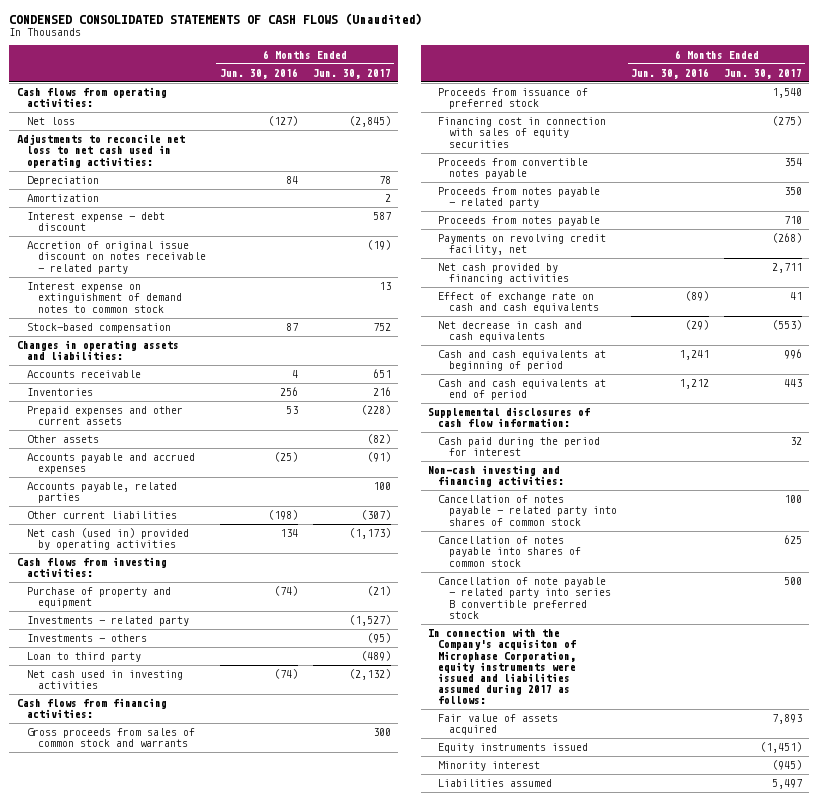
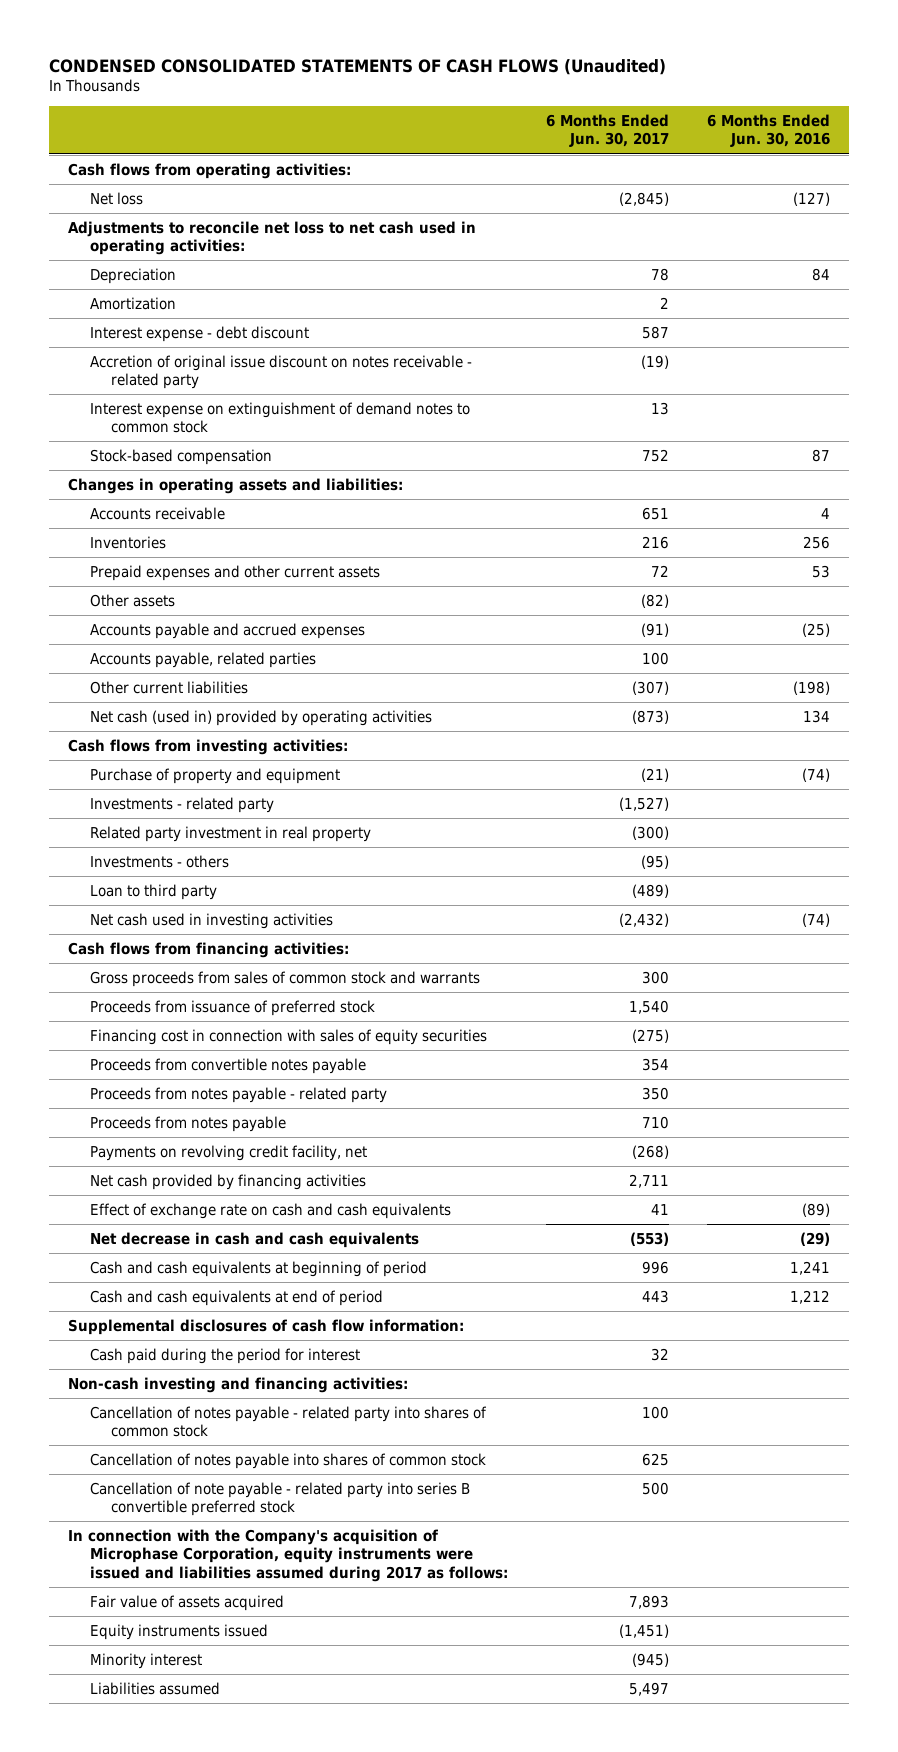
- | 6 Months Ended Jun. 30, 2016 | 6 Months Ended Jun. 30, 2017
+ | 6 Months Ended Jun. 30, 2017 | 6 Months Ended Jun. 30, 2016
- Prepaid expenses and other current assets | 53 | (228)
+ Prepaid expenses and other current assets | 72 | 53
- Net cash (used in) provided by operating activities | 134 | (1,173)
+ Net cash (used in) provided by operating activities | (873) | 134
+ Related party investment in real property | (300) |
- Net cash used in investing activities | (74) | (2,132)
+ Net cash used in investing activities | (2,432) | (74)
- In connection with the Company's acquisiton of Microphase Corporation, equity instruments were issued and liabilities assumed during 2017 as follows:
+ In connection with the Company's acquisition of Microphase Corporation, equity instruments were issued and liabilities assumed during 2017 as follows:

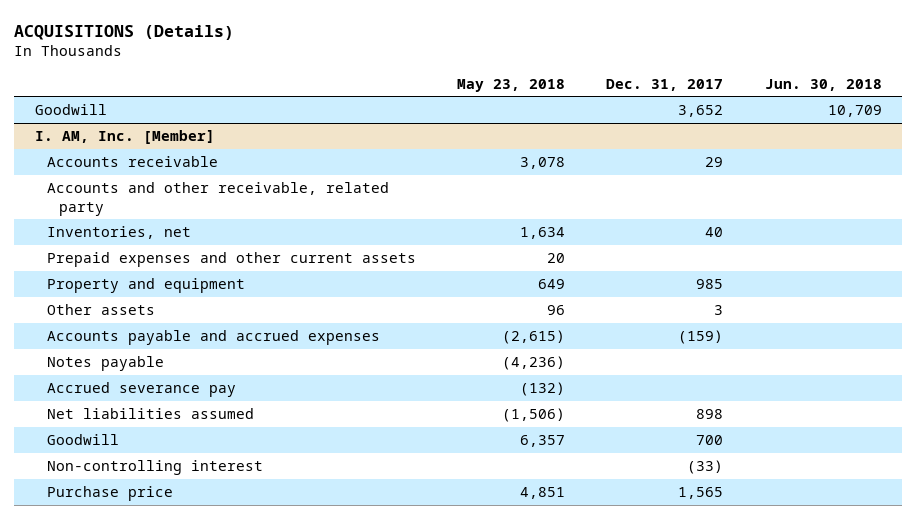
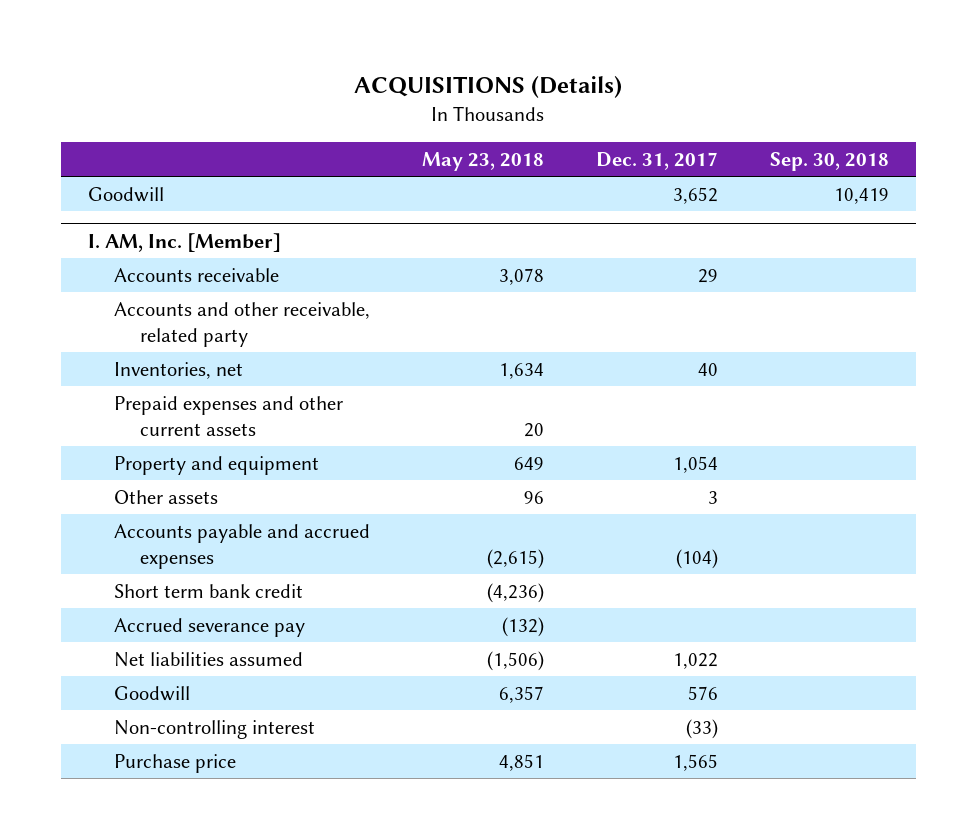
- | May 23, 2018 | Dec. 31, 2017 | Jun. 30, 2018
+ | May 23, 2018 | Dec. 31, 2017 | Sep. 30, 2018
@ I. AM, Inc. [Member]
- Property and equipment | 649 | 985 |
+ Property and equipment | 649 | 1,054 |
- Accounts payable and accrued expenses | (2,615) | (159) |
- Notes payable | (4,236) | |
+ Accounts payable and accrued expenses | (2,615) | (104) |
+ Short term bank credit | (4,236) | |
- Net liabilities assumed | (1,506) | 898 |
- Goodwill | 6,357 | 700 |
+ Net liabilities assumed | (1,506) | 1,022 |
+ Goodwill | 6,357 | 576 |

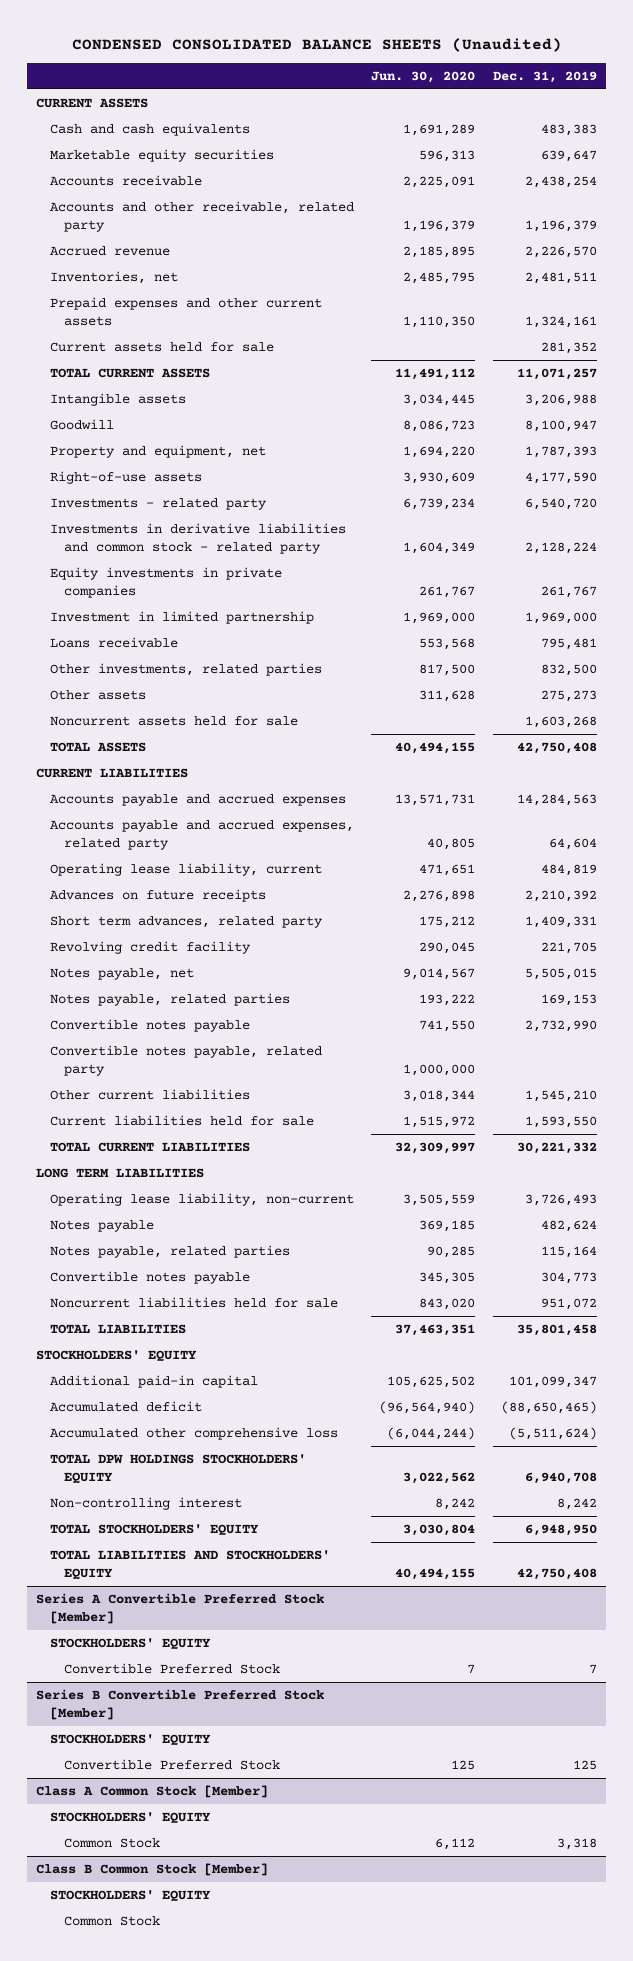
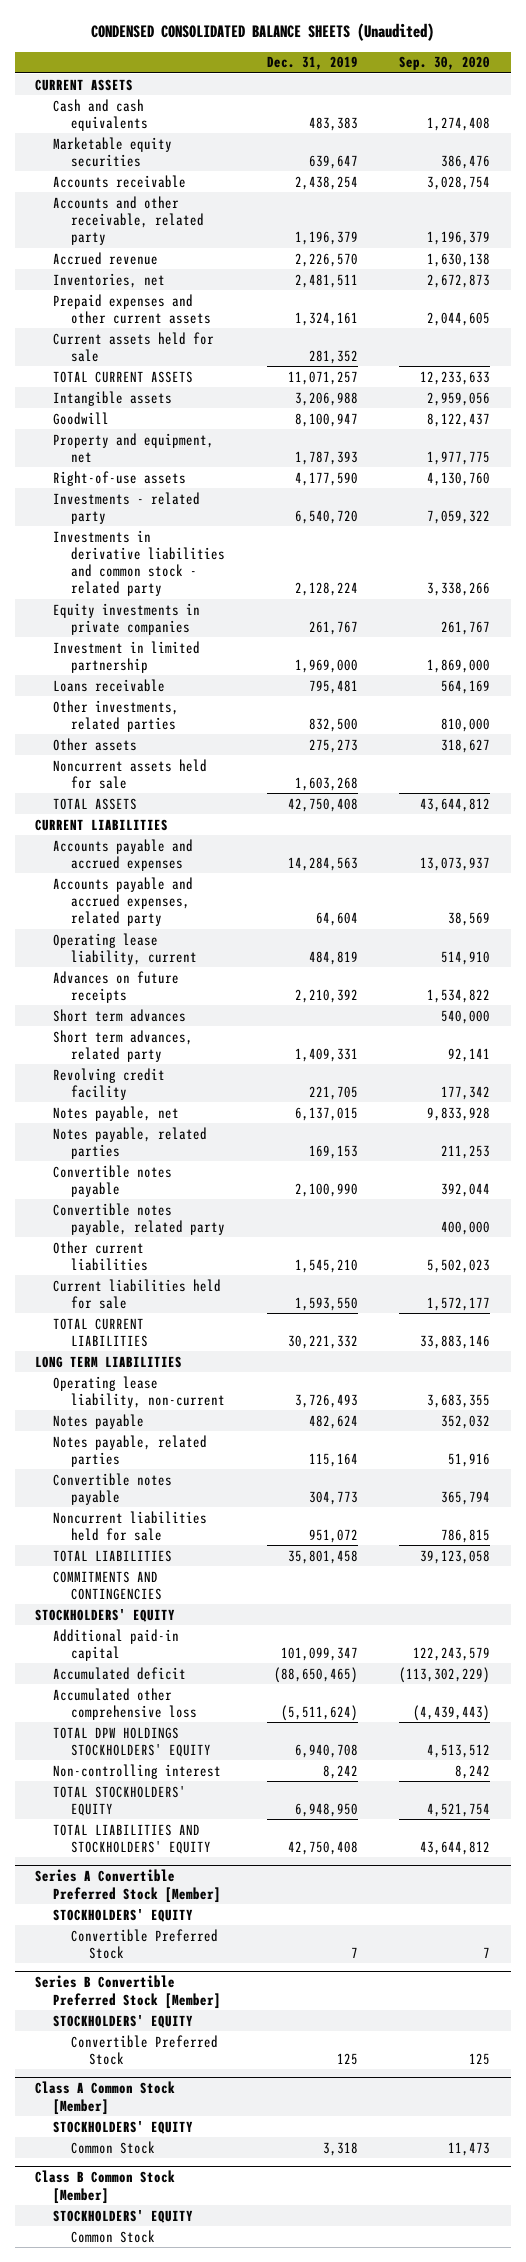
- | Jun. 30, 2020 | Dec. 31, 2019
+ | Dec. 31, 2019 | Sep. 30, 2020
+ Short term advances | | 540,000
- Notes payable, net | 9,014,567 | 5,505,015
+ Notes payable, net | 6,137,015 | 9,833,928
- Convertible notes payable | 741,550 | 2,732,990
+ Convertible notes payable | 2,100,990 | 392,044
+ COMMITMENTS AND CONTINGENCIES

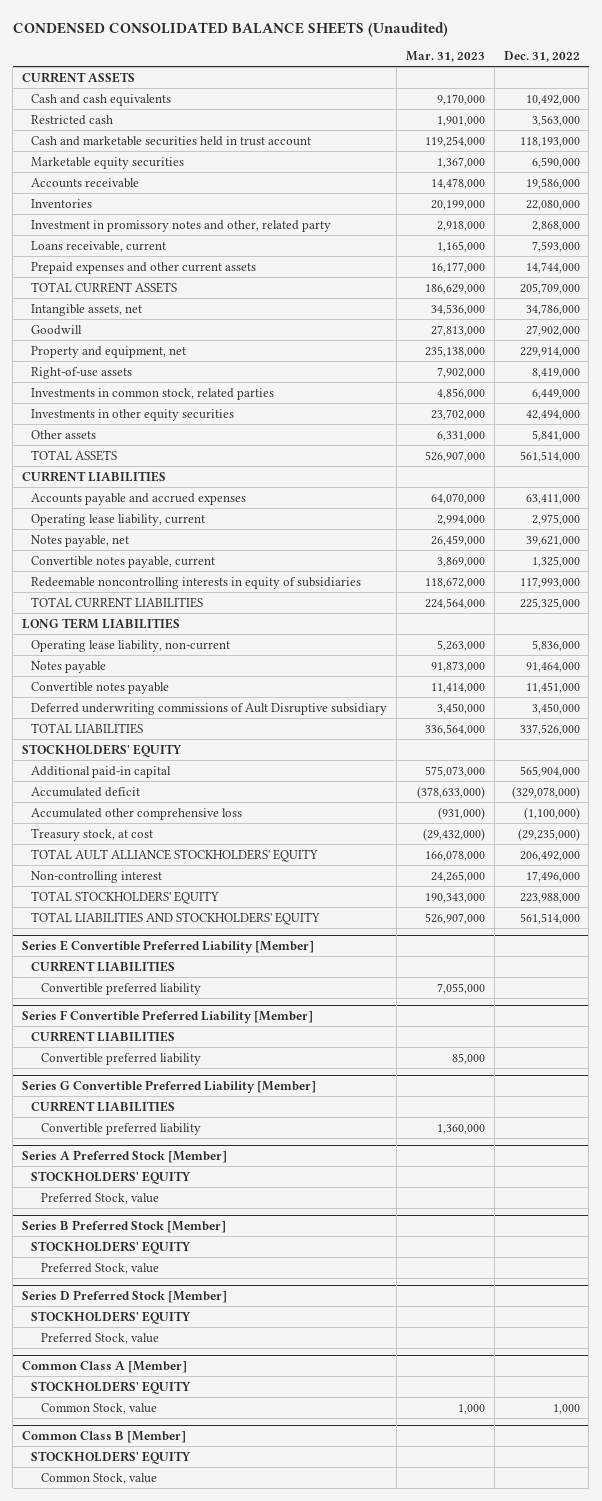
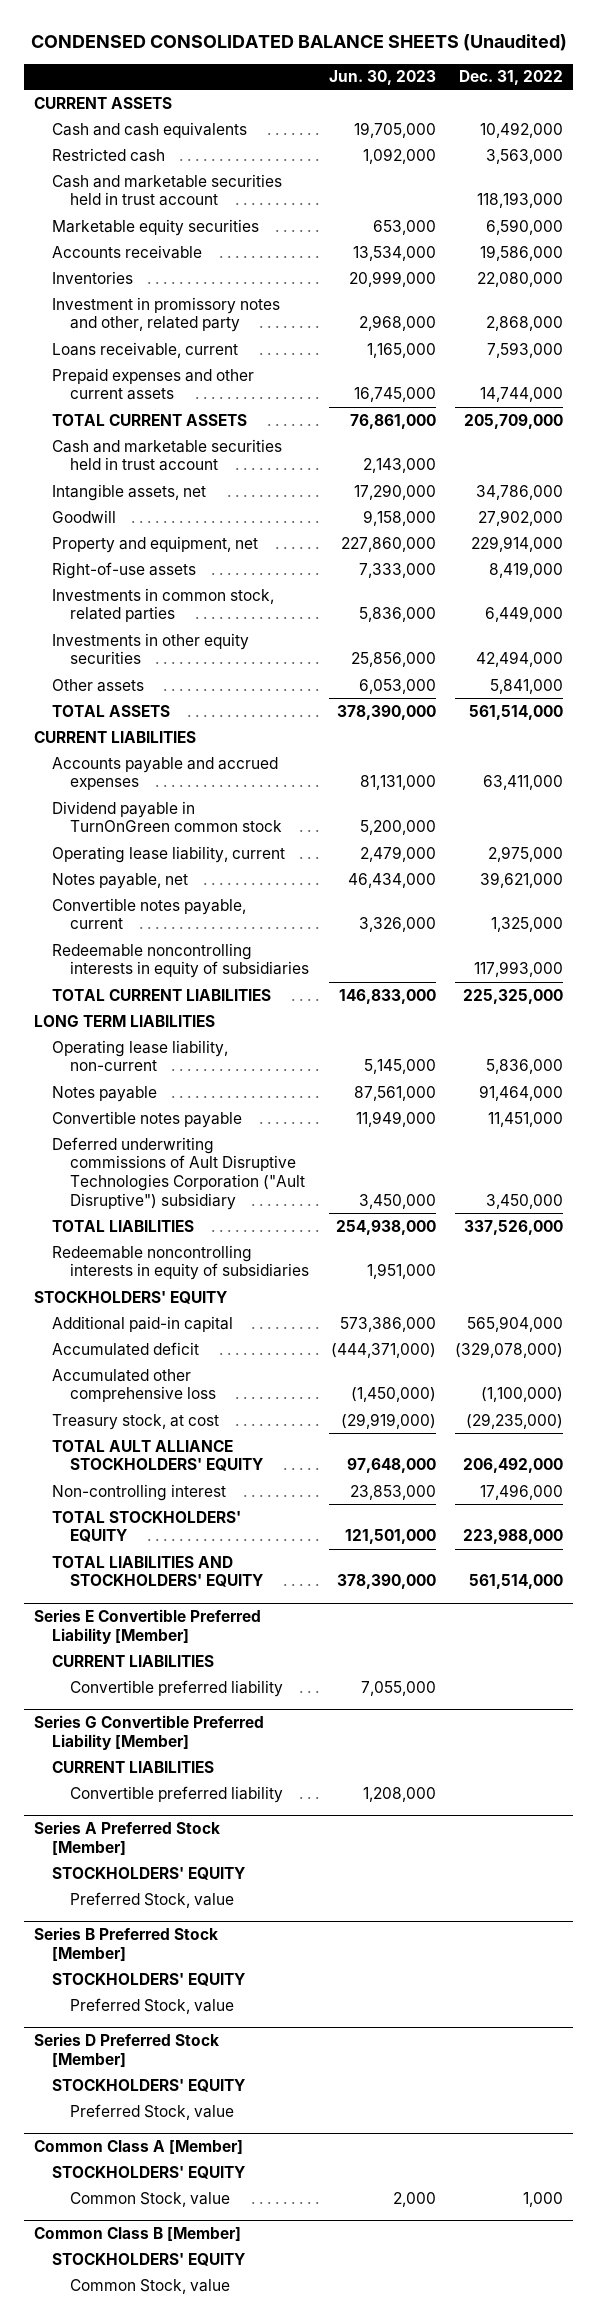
- | Mar. 31, 2023 | Dec. 31, 2022
+ | Jun. 30, 2023 | Dec. 31, 2022
+ Cash and marketable securities held in trust account | 2,143,000 |
+ Dividend payable in TurnOnGreen common stock | 5,200,000 |
- Deferred underwriting commissions of Ault Disruptive subsidiary | 3,450,000 | 3,450,000
+ Deferred underwriting commissions of Ault Disruptive Technologies Corporation ("Ault Disruptive") subsidiary | 3,450,000 | 3,450,000
+ Redeemable noncontrolling interests in equity of subsidiaries | 1,951,000 |
- Series F Convertible Preferred Liability [Member]
- CURRENT LIABILITIES
- Convertible preferred liability | 85,000 |

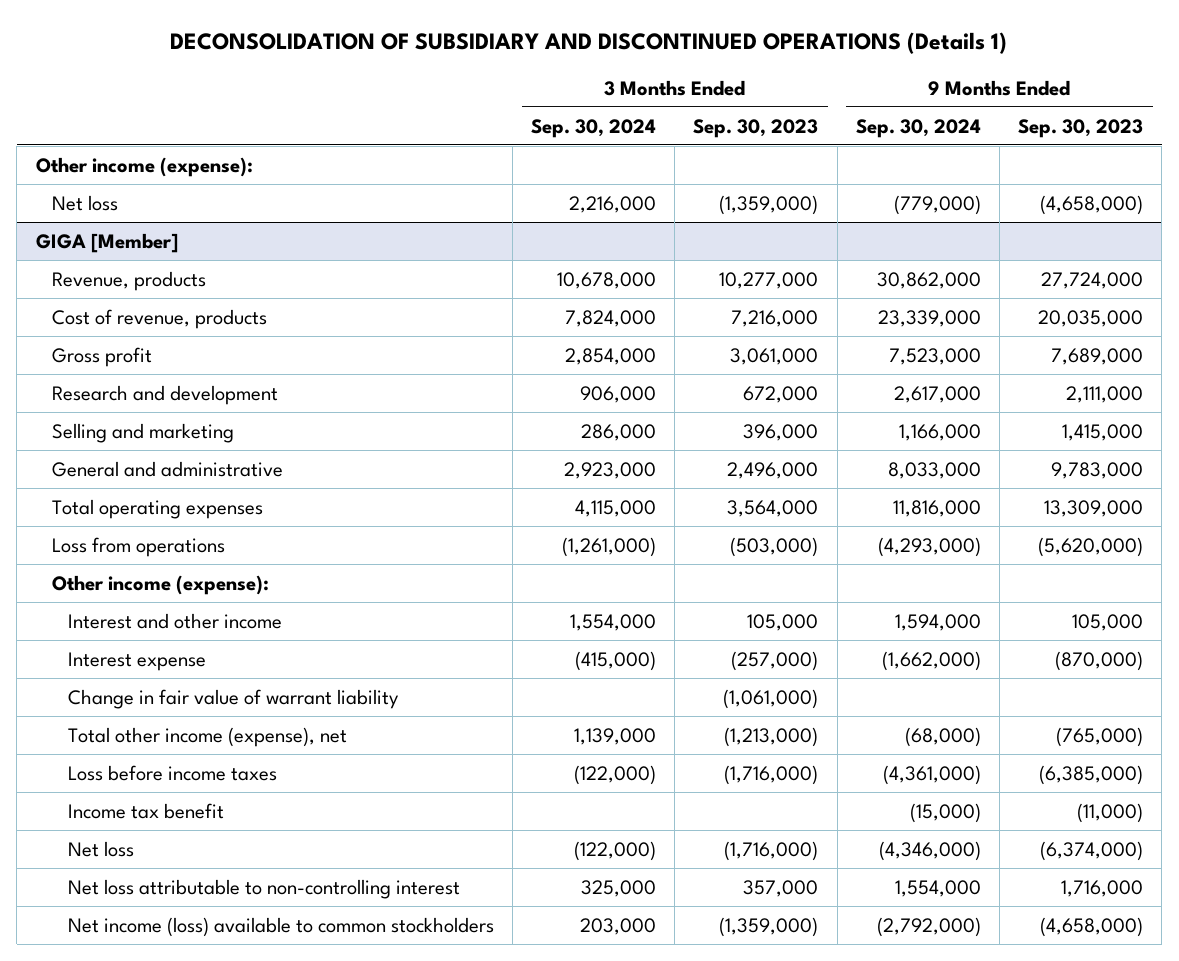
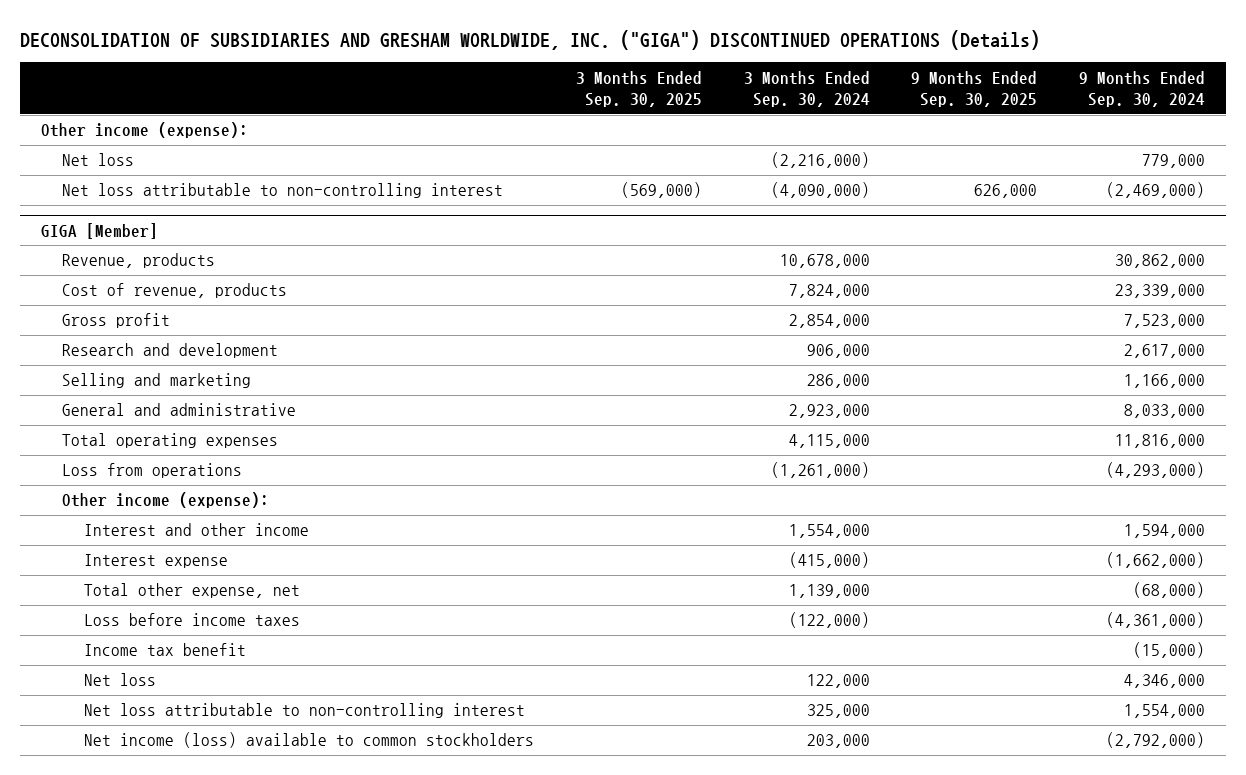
- DECONSOLIDATION OF SUBSIDIARY AND DISCONTINUED OPERATIONS (Details 1)
+ DECONSOLIDATION OF SUBSIDIARIES AND GRESHAM WORLDWIDE, INC. ("GIGA") DISCONTINUED OPERATIONS (Details)
- | 3 Months Ended Sep. 30, 2024 | 3 Months Ended Sep. 30, 2023 | 9 Months Ended Sep. 30, 2024 | 9 Months Ended Sep. 30, 2023
+ | 3 Months Ended Sep. 30, 2025 | 3 Months Ended Sep. 30, 2024 | 9 Months Ended Sep. 30, 2025 | 9 Months Ended Sep. 30, 2024
- Net loss | 2,216,000 | (1,359,000) | (779,000) | (4,658,000)
+ Net loss | | (2,216,000) | | 779,000
+ Net loss attributable to non-controlling interest | (569,000) | (4,090,000) | 626,000 | (2,469,000)
@ GIGA [Member]
- Change in fair value of warrant liability | | (1,061,000) | |
- Total other income (expense), net | 1,139,000 | (1,213,000) | (68,000) | (765,000)
+ Total other expense, net | | 1,139,000 | | (68,000)
- Net loss | (122,000) | (1,716,000) | (4,346,000) | (6,374,000)
+ Net loss | | 122,000 | | 4,346,000

